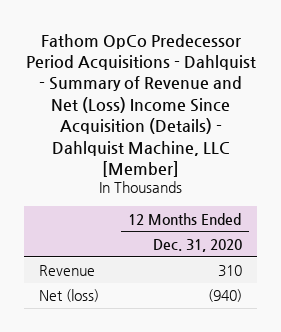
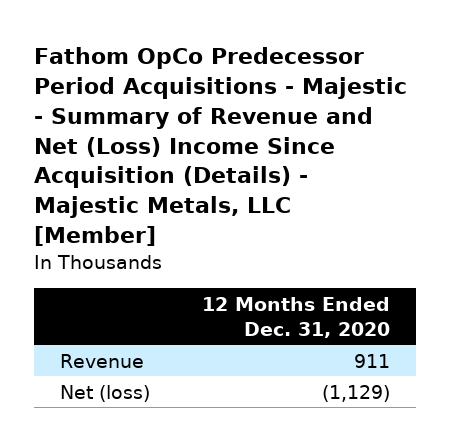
- Fathom OpCo Predecessor Period Acquisitions - Dahlquist - Summary of Revenue and Net (Loss) Income Since Acquisition (Details) - Dahlquist Machine, LLC [Member]
+ Fathom OpCo Predecessor Period Acquisitions - Majestic - Summary of Revenue and Net (Loss) Income Since Acquisition (Details) - Majestic Metals, LLC [Member]
- Revenue | 310
- Net (loss) | (940)
+ Revenue | 911
+ Net (loss) | (1,129)

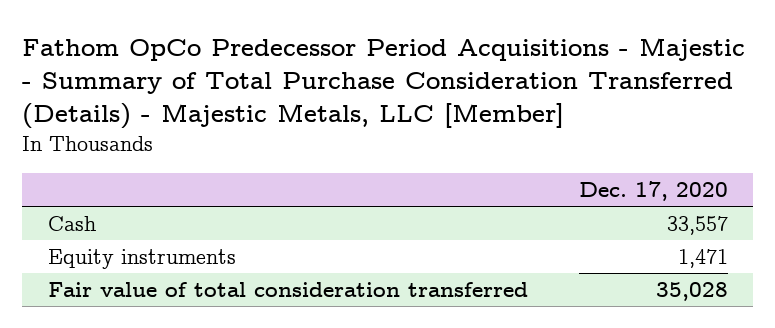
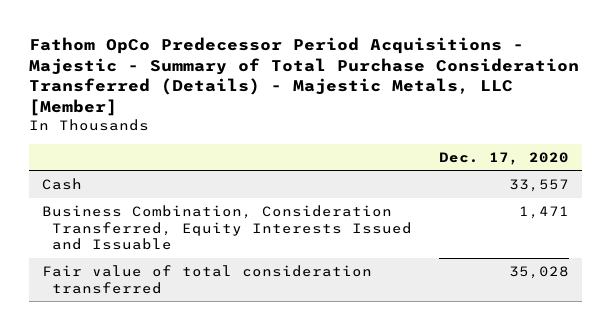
- Equity instruments | 1,471
+ Business Combination, Consideration Transferred, Equity Interests Issued and Issuable | 1,471

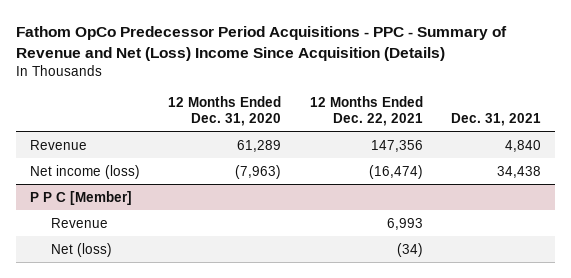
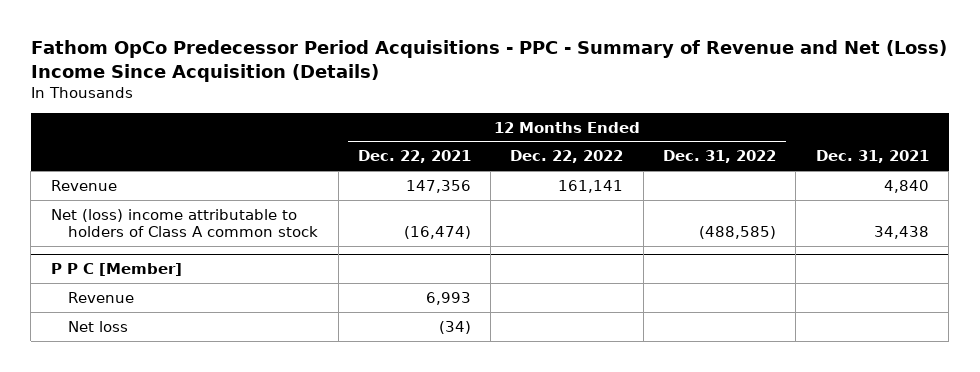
- | 12 Months Ended Dec. 31, 2020 | 12 Months Ended Dec. 22, 2021 | Dec. 31, 2021
+ | 12 Months Ended Dec. 22, 2021 | 12 Months Ended Dec. 22, 2022 | 12 Months Ended Dec. 31, 2022 | Dec. 31, 2021
- Net income (loss) | (7,963) | (16,474) | 34,438
+ Net (loss) income attributable to holders of Class A common stock | (16,474) | | (488,585) | 34,438
@ P P C [Member]
- Net (loss) | | (34) |
+ Net loss | (34) | | |

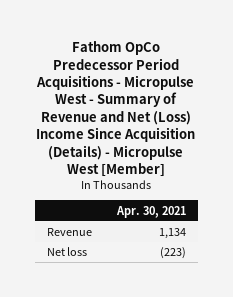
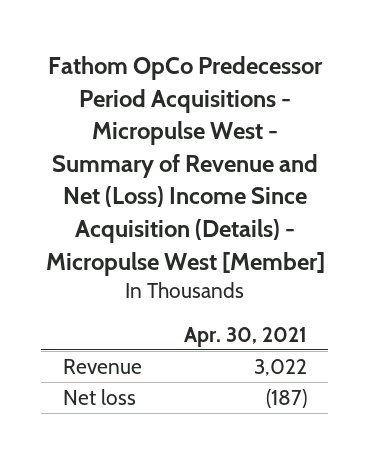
- Revenue | 1,134
- Net loss | (223)
+ Revenue | 3,022
+ Net loss | (187)

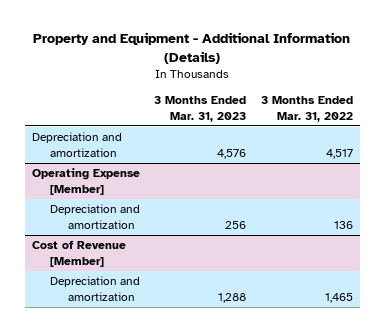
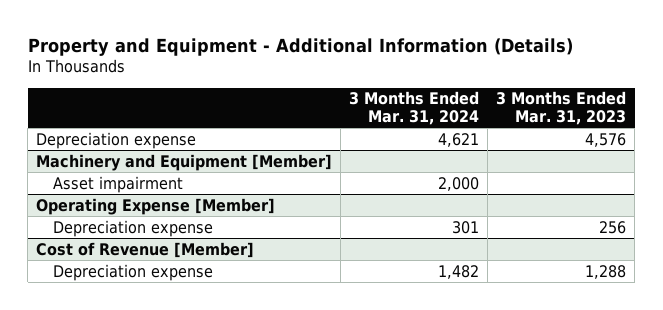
- | 3 Months Ended Mar. 31, 2023 | 3 Months Ended Mar. 31, 2022
+ | 3 Months Ended Mar. 31, 2024 | 3 Months Ended Mar. 31, 2023
- Depreciation and amortization | 4,576 | 4,517
+ Depreciation expense | 4,621 | 4,576
+ Machinery and Equipment [Member]
+ Asset impairment | 2,000 |
@ Operating Expense [Member]
- Depreciation and amortization | 256 | 136
+ Depreciation expense | 301 | 256
@ Cost of Revenue [Member]
- Depreciation and amortization | 1,288 | 1,465
+ Depreciation expense | 1,482 | 1,288

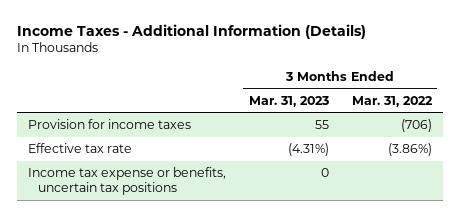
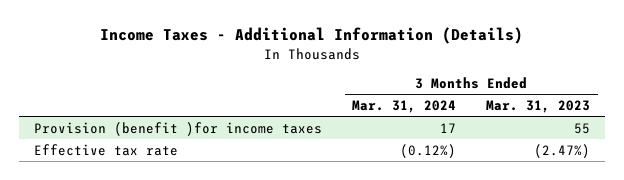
- | 3 Months Ended Mar. 31, 2023 | 3 Months Ended Mar. 31, 2022
+ | 3 Months Ended Mar. 31, 2024 | 3 Months Ended Mar. 31, 2023
- Provision for income taxes | 55 | (706)
- Effective tax rate | (4.31%) | (3.86%)
- Income tax expense or benefits, uncertain tax positions | 0 |
+ Provision (benefit )for income taxes | 17 | 55
+ Effective tax rate | (0.12%) | (2.47%)

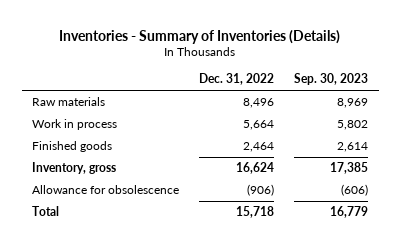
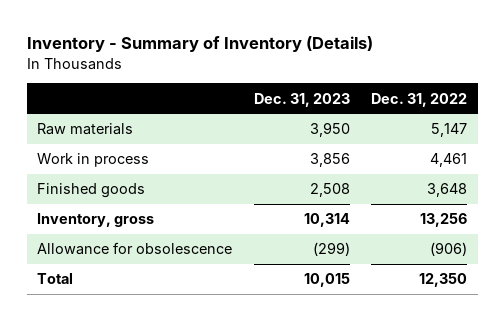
- Inventories - Summary of Inventories (Details)
+ Inventory - Summary of Inventory (Details)
- | Dec. 31, 2022 | Sep. 30, 2023
+ | Dec. 31, 2023 | Dec. 31, 2022
- Raw materials | 8,496 | 8,969
- Work in process | 5,664 | 5,802
- Finished goods | 2,464 | 2,614
- Inventory, gross | 16,624 | 17,385
+ Raw materials | 3,950 | 5,147
+ Work in process | 3,856 | 4,461
+ Finished goods | 2,508 | 3,648
+ Inventory, gross | 10,314 | 13,256
- Total | 15,718 | 16,779
+ Total | 10,015 | 12,350

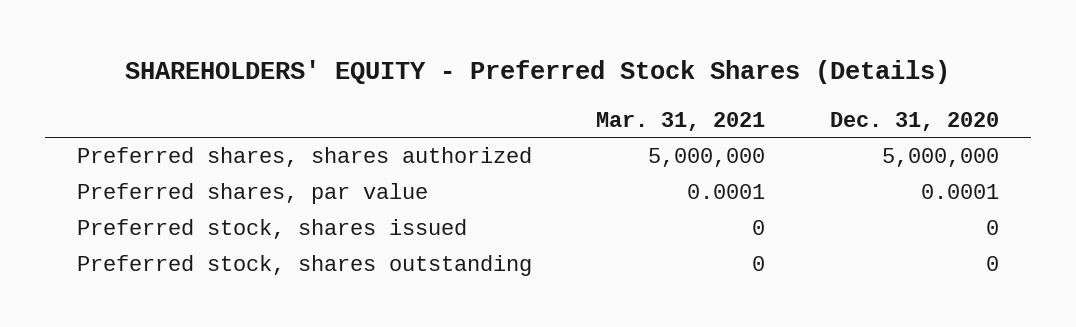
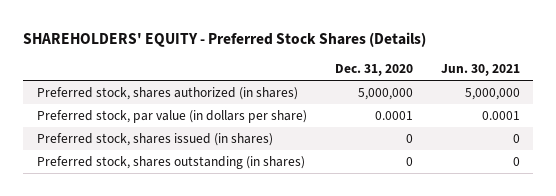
- | Mar. 31, 2021 | Dec. 31, 2020
+ | Dec. 31, 2020 | Jun. 30, 2021
- Preferred shares, shares authorized | 5,000,000 | 5,000,000
- Preferred shares, par value | 0.0001 | 0.0001
- Preferred stock, shares issued | 0 | 0
- Preferred stock, shares outstanding | 0 | 0
+ Preferred stock, shares authorized (in shares) | 5,000,000 | 5,000,000
+ Preferred stock, par value (in dollars per share) | 0.0001 | 0.0001
+ Preferred stock, shares issued (in shares) | 0 | 0
+ Preferred stock, shares outstanding (in shares) | 0 | 0

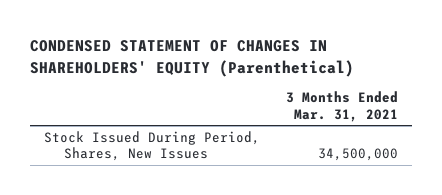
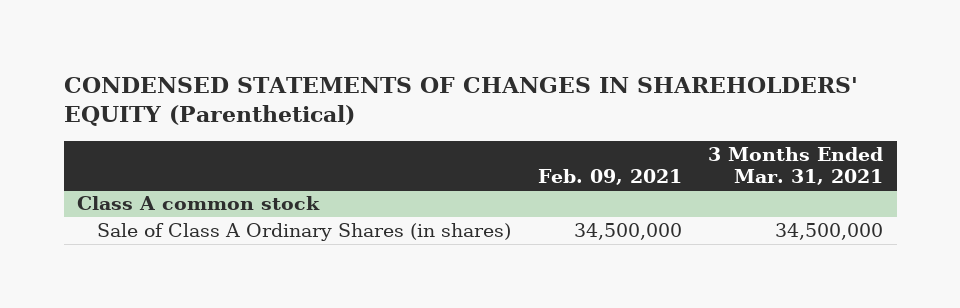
- CONDENSED STATEMENT OF CHANGES IN SHAREHOLDERS' EQUITY (Parenthetical)
+ CONDENSED STATEMENTS OF CHANGES IN SHAREHOLDERS' EQUITY (Parenthetical)
- | 3 Months Ended Mar. 31, 2021
+ | Feb. 09, 2021 | 3 Months Ended Mar. 31, 2021
- Stock Issued During Period, Shares, New Issues | 34,500,000
+ Class A common stock
+ Sale of Class A Ordinary Shares (in shares) | 34,500,000 | 34,500,000

